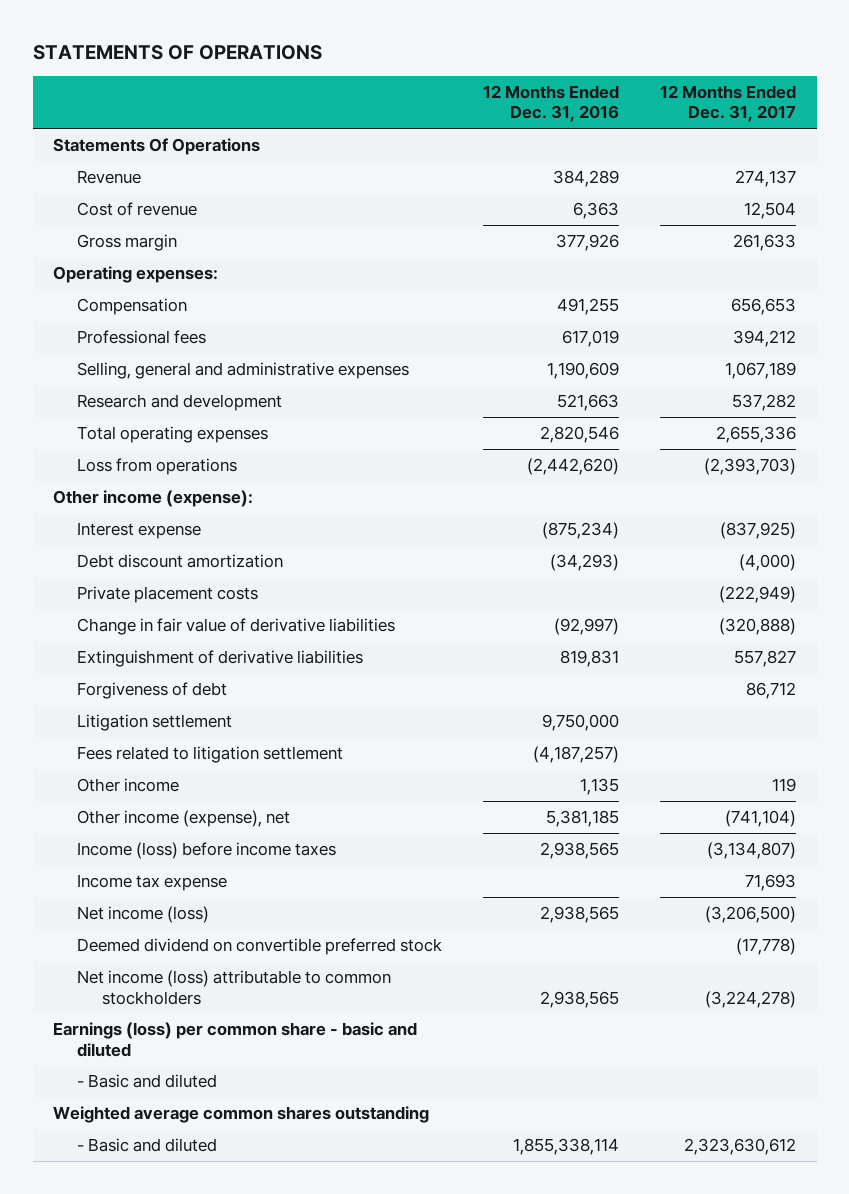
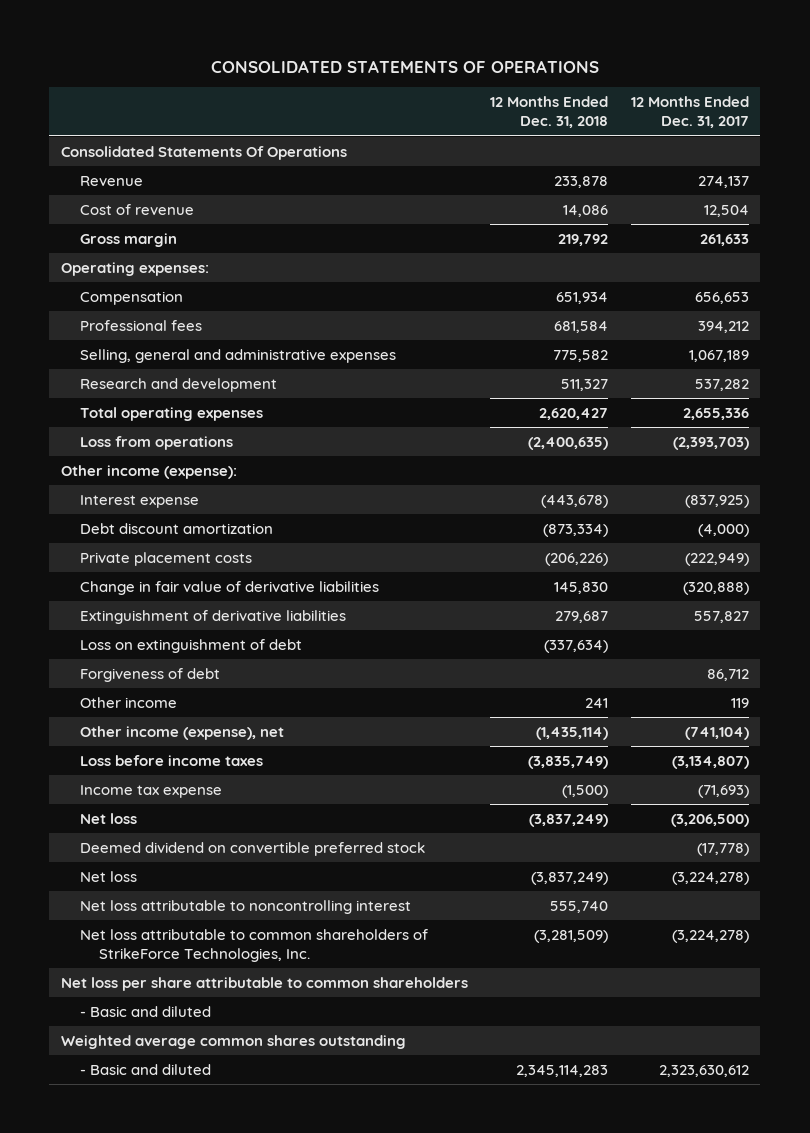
- STATEMENTS OF OPERATIONS
+ CONSOLIDATED STATEMENTS OF OPERATIONS
- | 12 Months Ended Dec. 31, 2016 | 12 Months Ended Dec. 31, 2017
+ | 12 Months Ended Dec. 31, 2018 | 12 Months Ended Dec. 31, 2017
- Statements Of Operations
+ Consolidated Statements Of Operations
+ Loss on extinguishment of debt | (337,634) |
- Litigation settlement | 9,750,000 |
- Fees related to litigation settlement | (4,187,257) |
- Income (loss) before income taxes | 2,938,565 | (3,134,807)
- Income tax expense | | 71,693
- Net income (loss) | 2,938,565 | (3,206,500)
+ Loss before income taxes | (3,835,749) | (3,134,807)
+ Income tax expense | (1,500) | (71,693)
+ Net loss | (3,837,249) | (3,206,500)
- Net income (loss) attributable to common stockholders | 2,938,565 | (3,224,278)
- Earnings (loss) per common share - basic and diluted
+ Net loss | (3,837,249) | (3,224,278)
+ Net loss attributable to noncontrolling interest | 555,740 |
+ Net loss attributable to common shareholders of StrikeForce Technologies, Inc. | (3,281,509) | (3,224,278)
+ Net loss per share attributable to common shareholders

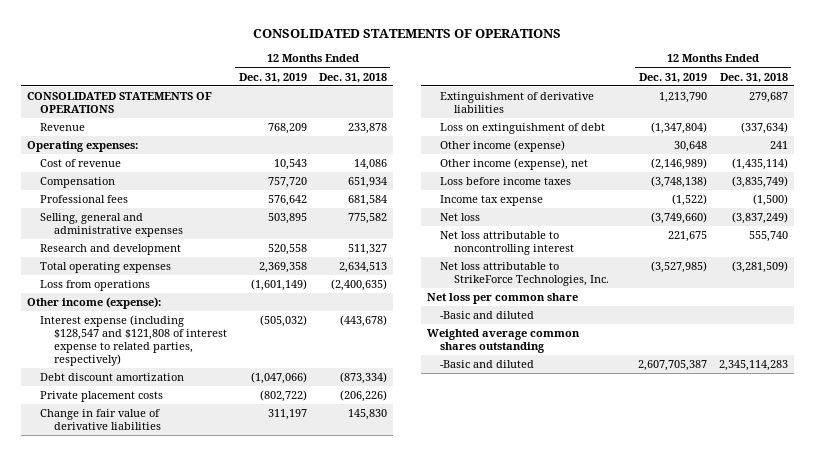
- | 12 Months Ended Dec. 31, 2018 | 12 Months Ended Dec. 31, 2017
+ | 12 Months Ended Dec. 31, 2019 | 12 Months Ended Dec. 31, 2018
- Consolidated Statements Of Operations
+ CONSOLIDATED STATEMENTS OF OPERATIONS
- Gross margin | 219,792 | 261,633
moved down: Cost of revenue | 10,543 | 14,086
- Total operating expenses | 2,620,427 | 2,655,336
+ Total operating expenses | 2,369,358 | 2,634,513
- Interest expense | (443,678) | (837,925)
+ Interest expense (including $128,547 and $121,808 of interest expense to related parties, respectively) | (505,032) | (443,678)
- Forgiveness of debt | | 86,712
- Other income | 241 | 119
+ Other income (expense) | 30,648 | 241
- Deemed dividend on convertible preferred stock | | (17,778)
- Net loss | (3,837,249) | (3,224,278)
- Net loss attributable to common shareholders of StrikeForce Technologies, Inc. | (3,281,509) | (3,224,278)
- Net loss per share attributable to common shareholders
- - Basic and diluted
+ Net loss attributable to StrikeForce Technologies, Inc. | (3,527,985) | (3,281,509)
+ Net loss per common share
+ -Basic and diluted
- - Basic and diluted | 2,345,114,283 | 2,323,630,612
+ -Basic and diluted | 2,607,705,387 | 2,345,114,283

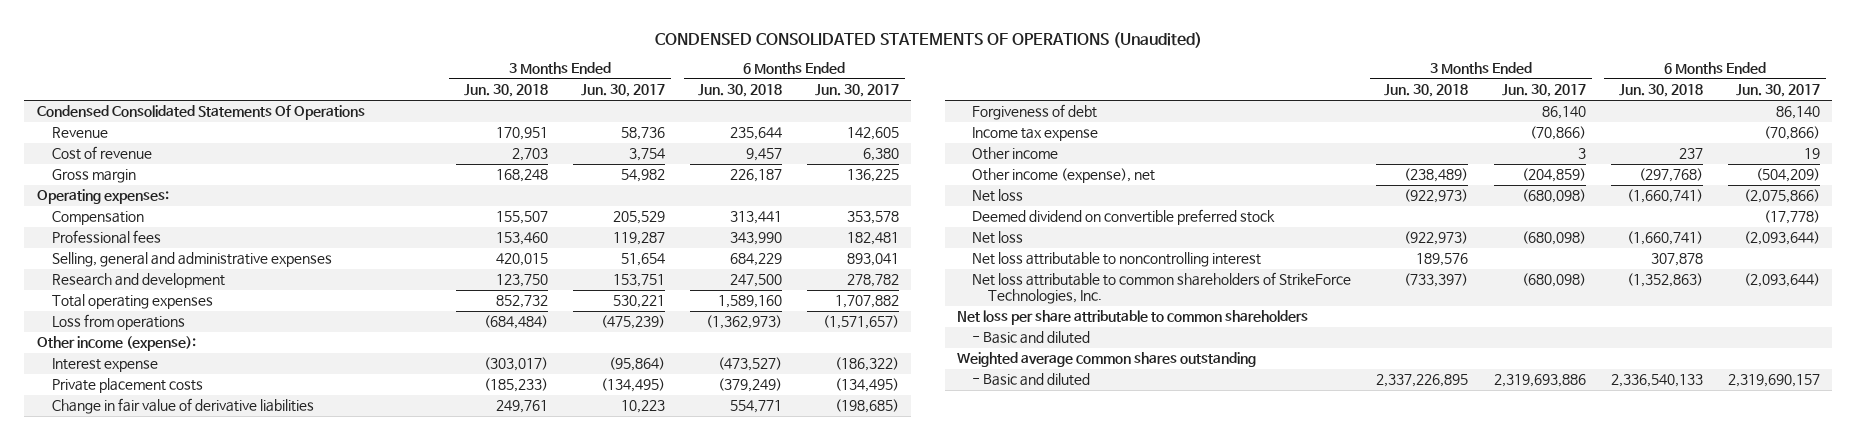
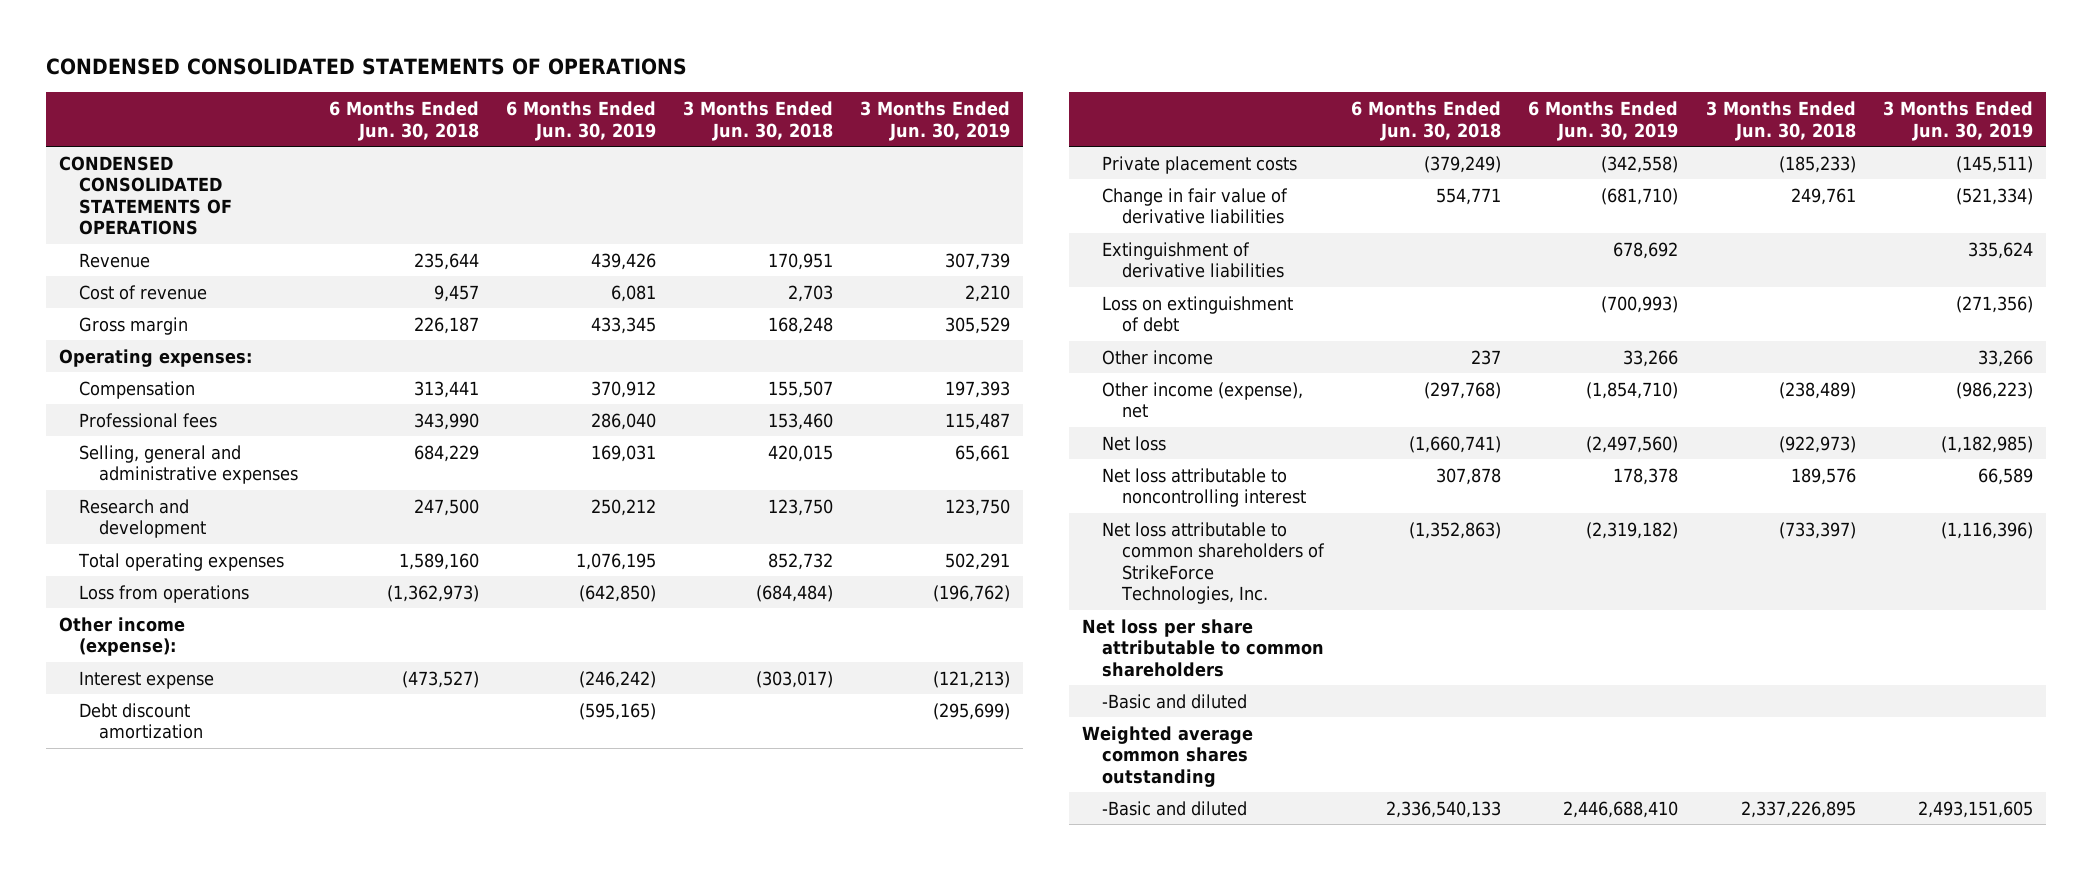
- CONDENSED CONSOLIDATED STATEMENTS OF OPERATIONS (Unaudited)
+ CONDENSED CONSOLIDATED STATEMENTS OF OPERATIONS
- | 3 Months Ended Jun. 30, 2018 | 3 Months Ended Jun. 30, 2017 | 6 Months Ended Jun. 30, 2018 | 6 Months Ended Jun. 30, 2017
+ | 6 Months Ended Jun. 30, 2018 | 6 Months Ended Jun. 30, 2019 | 3 Months Ended Jun. 30, 2018 | 3 Months Ended Jun. 30, 2019
- Condensed Consolidated Statements Of Operations
+ CONDENSED CONSOLIDATED STATEMENTS OF OPERATIONS
+ Debt discount amortization | | (595,165) | | (295,699)
- Forgiveness of debt | | 86,140 | | 86,140
- Income tax expense | | (70,866) | | (70,866)
+ Extinguishment of derivative liabilities | | 678,692 | | 335,624
+ Loss on extinguishment of debt | | (700,993) | | (271,356)
- Deemed dividend on convertible preferred stock | | | | (17,778)
- Net loss | (922,973) | (680,098) | (1,660,741) | (2,093,644)
- - Basic and diluted
+ -Basic and diluted
- - Basic and diluted | 2,337,226,895 | 2,319,693,886 | 2,336,540,133 | 2,319,690,157
+ -Basic and diluted | 2,336,540,133 | 2,446,688,410 | 2,337,226,895 | 2,493,151,605

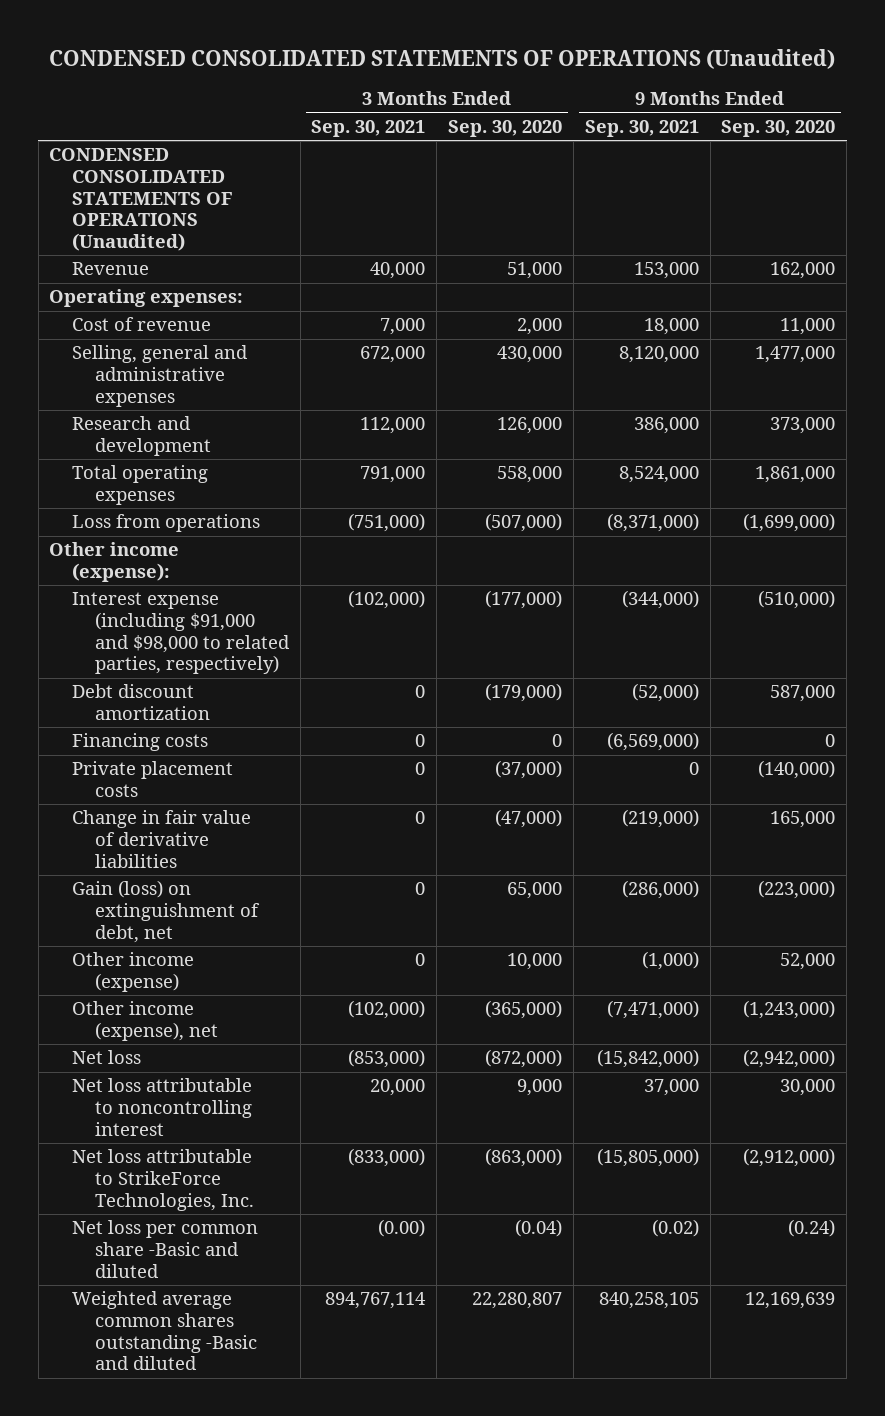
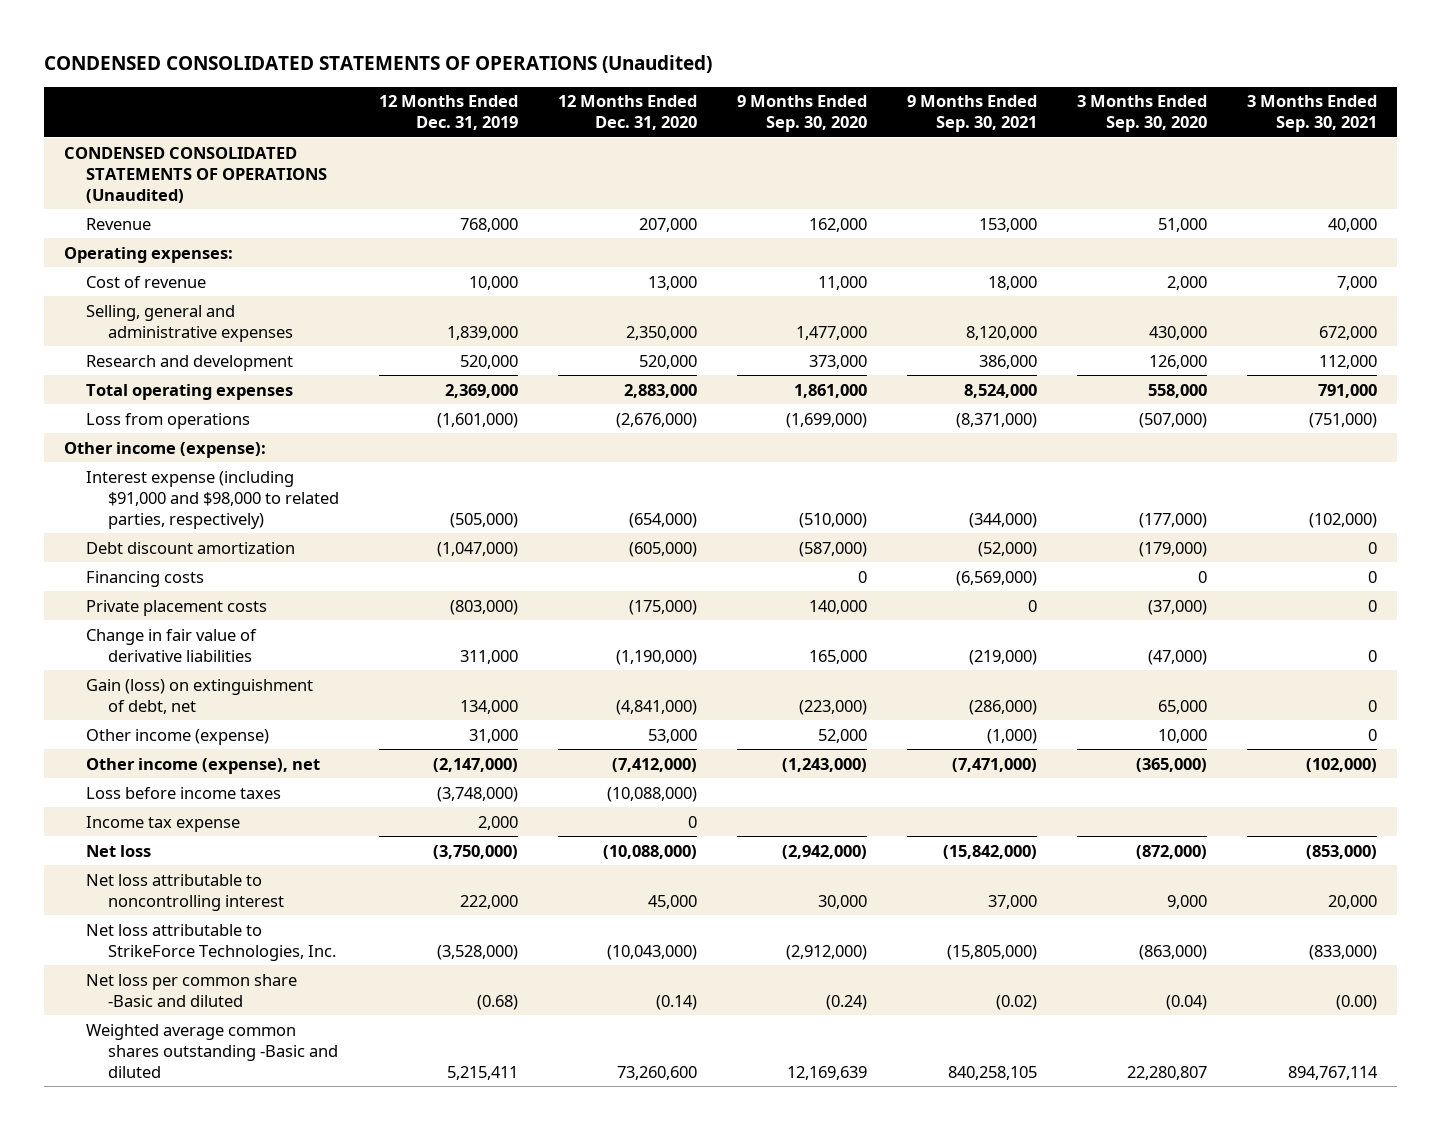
- | 3 Months Ended Sep. 30, 2021 | 3 Months Ended Sep. 30, 2020 | 9 Months Ended Sep. 30, 2021 | 9 Months Ended Sep. 30, 2020
+ | 12 Months Ended Dec. 31, 2019 | 12 Months Ended Dec. 31, 2020 | 9 Months Ended Sep. 30, 2020 | 9 Months Ended Sep. 30, 2021 | 3 Months Ended Sep. 30, 2020 | 3 Months Ended Sep. 30, 2021
- Debt discount amortization | 0 | (179,000) | (52,000) | 587,000
+ Debt discount amortization | (1,047,000) | (605,000) | (587,000) | (52,000) | (179,000) | 0
- Private placement costs | 0 | (37,000) | 0 | (140,000)
+ Private placement costs | (803,000) | (175,000) | 140,000 | 0 | (37,000) | 0
+ Loss before income taxes | (3,748,000) | (10,088,000) | | | |
+ Income tax expense | 2,000 | 0 | | | |

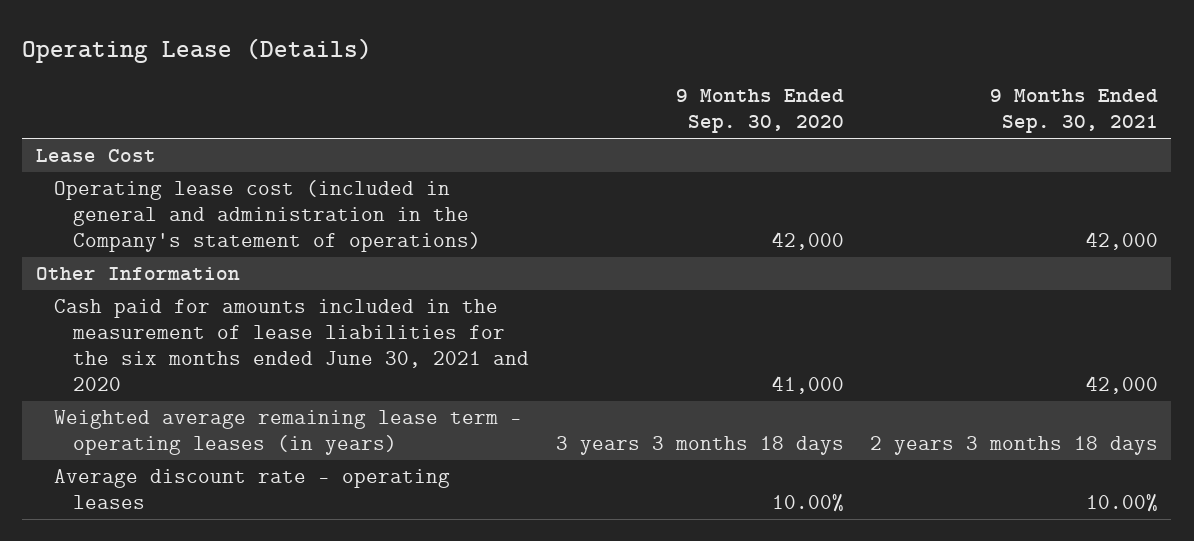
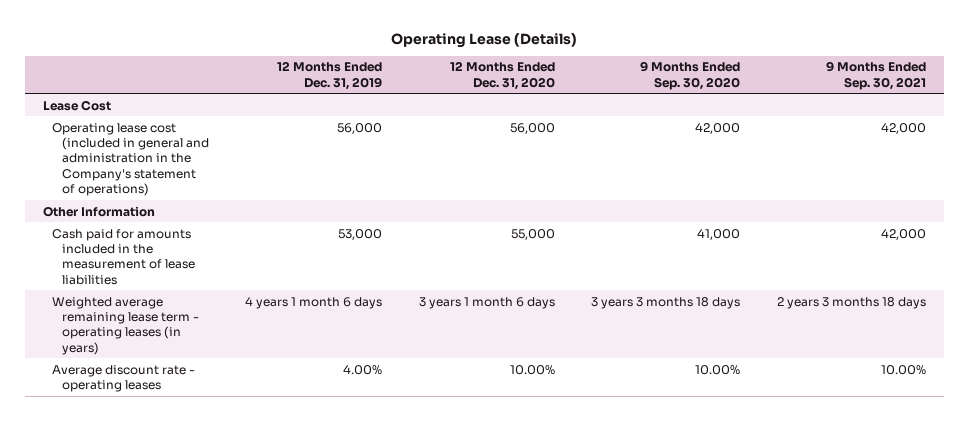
- | 9 Months Ended Sep. 30, 2020 | 9 Months Ended Sep. 30, 2021
+ | 12 Months Ended Dec. 31, 2019 | 12 Months Ended Dec. 31, 2020 | 9 Months Ended Sep. 30, 2020 | 9 Months Ended Sep. 30, 2021
- Cash paid for amounts included in the measurement of lease liabilities for the six months ended June 30, 2021 and 2020 | 41,000 | 42,000
+ Cash paid for amounts included in the measurement of lease liabilities | 53,000 | 55,000 | 41,000 | 42,000

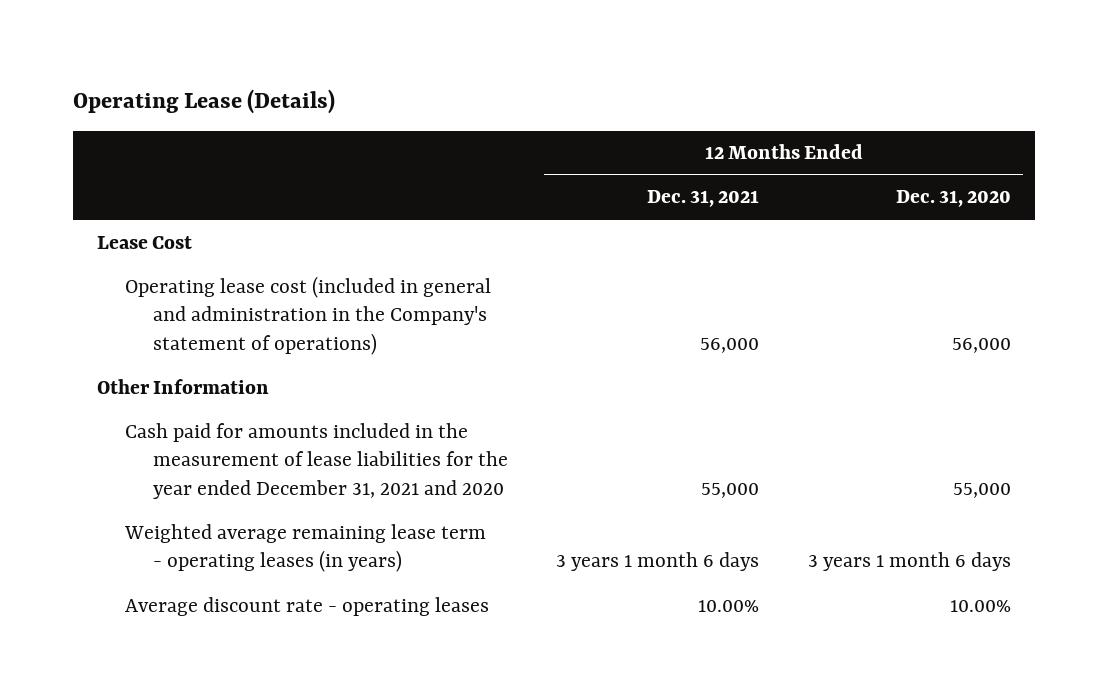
- | 12 Months Ended Dec. 31, 2019 | 12 Months Ended Dec. 31, 2020 | 9 Months Ended Sep. 30, 2020 | 9 Months Ended Sep. 30, 2021
+ | 12 Months Ended Dec. 31, 2021 | 12 Months Ended Dec. 31, 2020
- Cash paid for amounts included in the measurement of lease liabilities | 53,000 | 55,000 | 41,000 | 42,000
+ Cash paid for amounts included in the measurement of lease liabilities for the year ended December 31, 2021 and 2020 | 55,000 | 55,000

